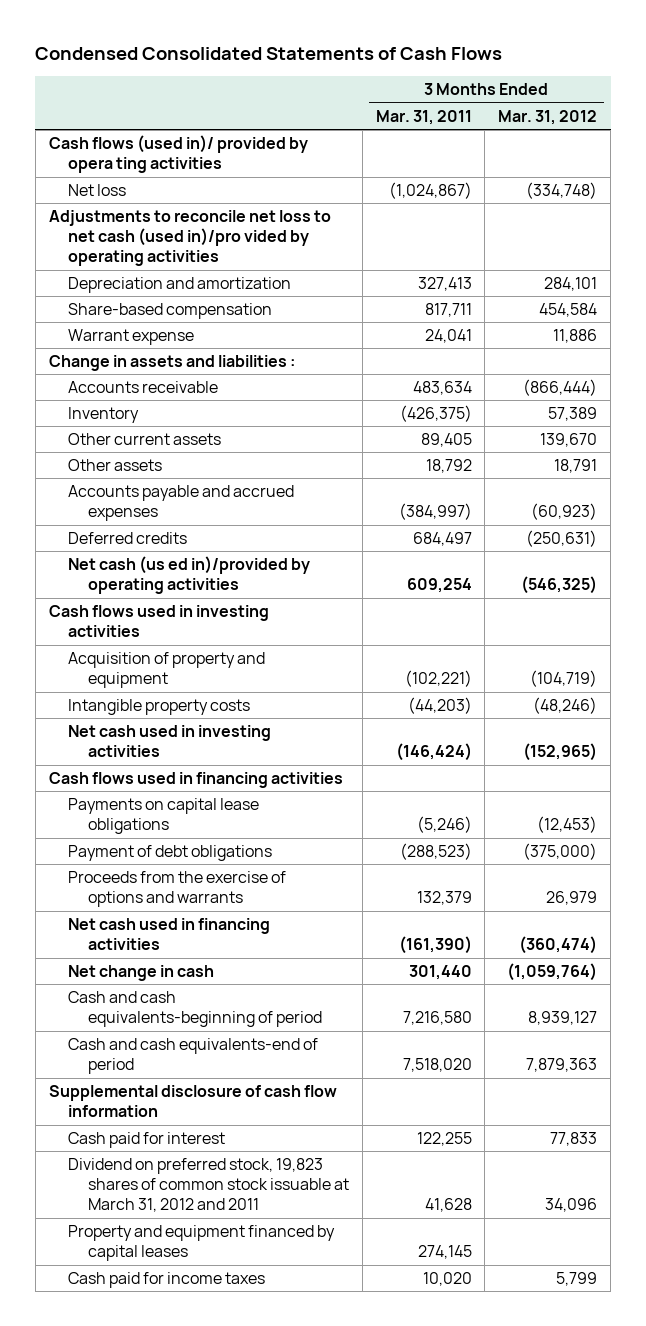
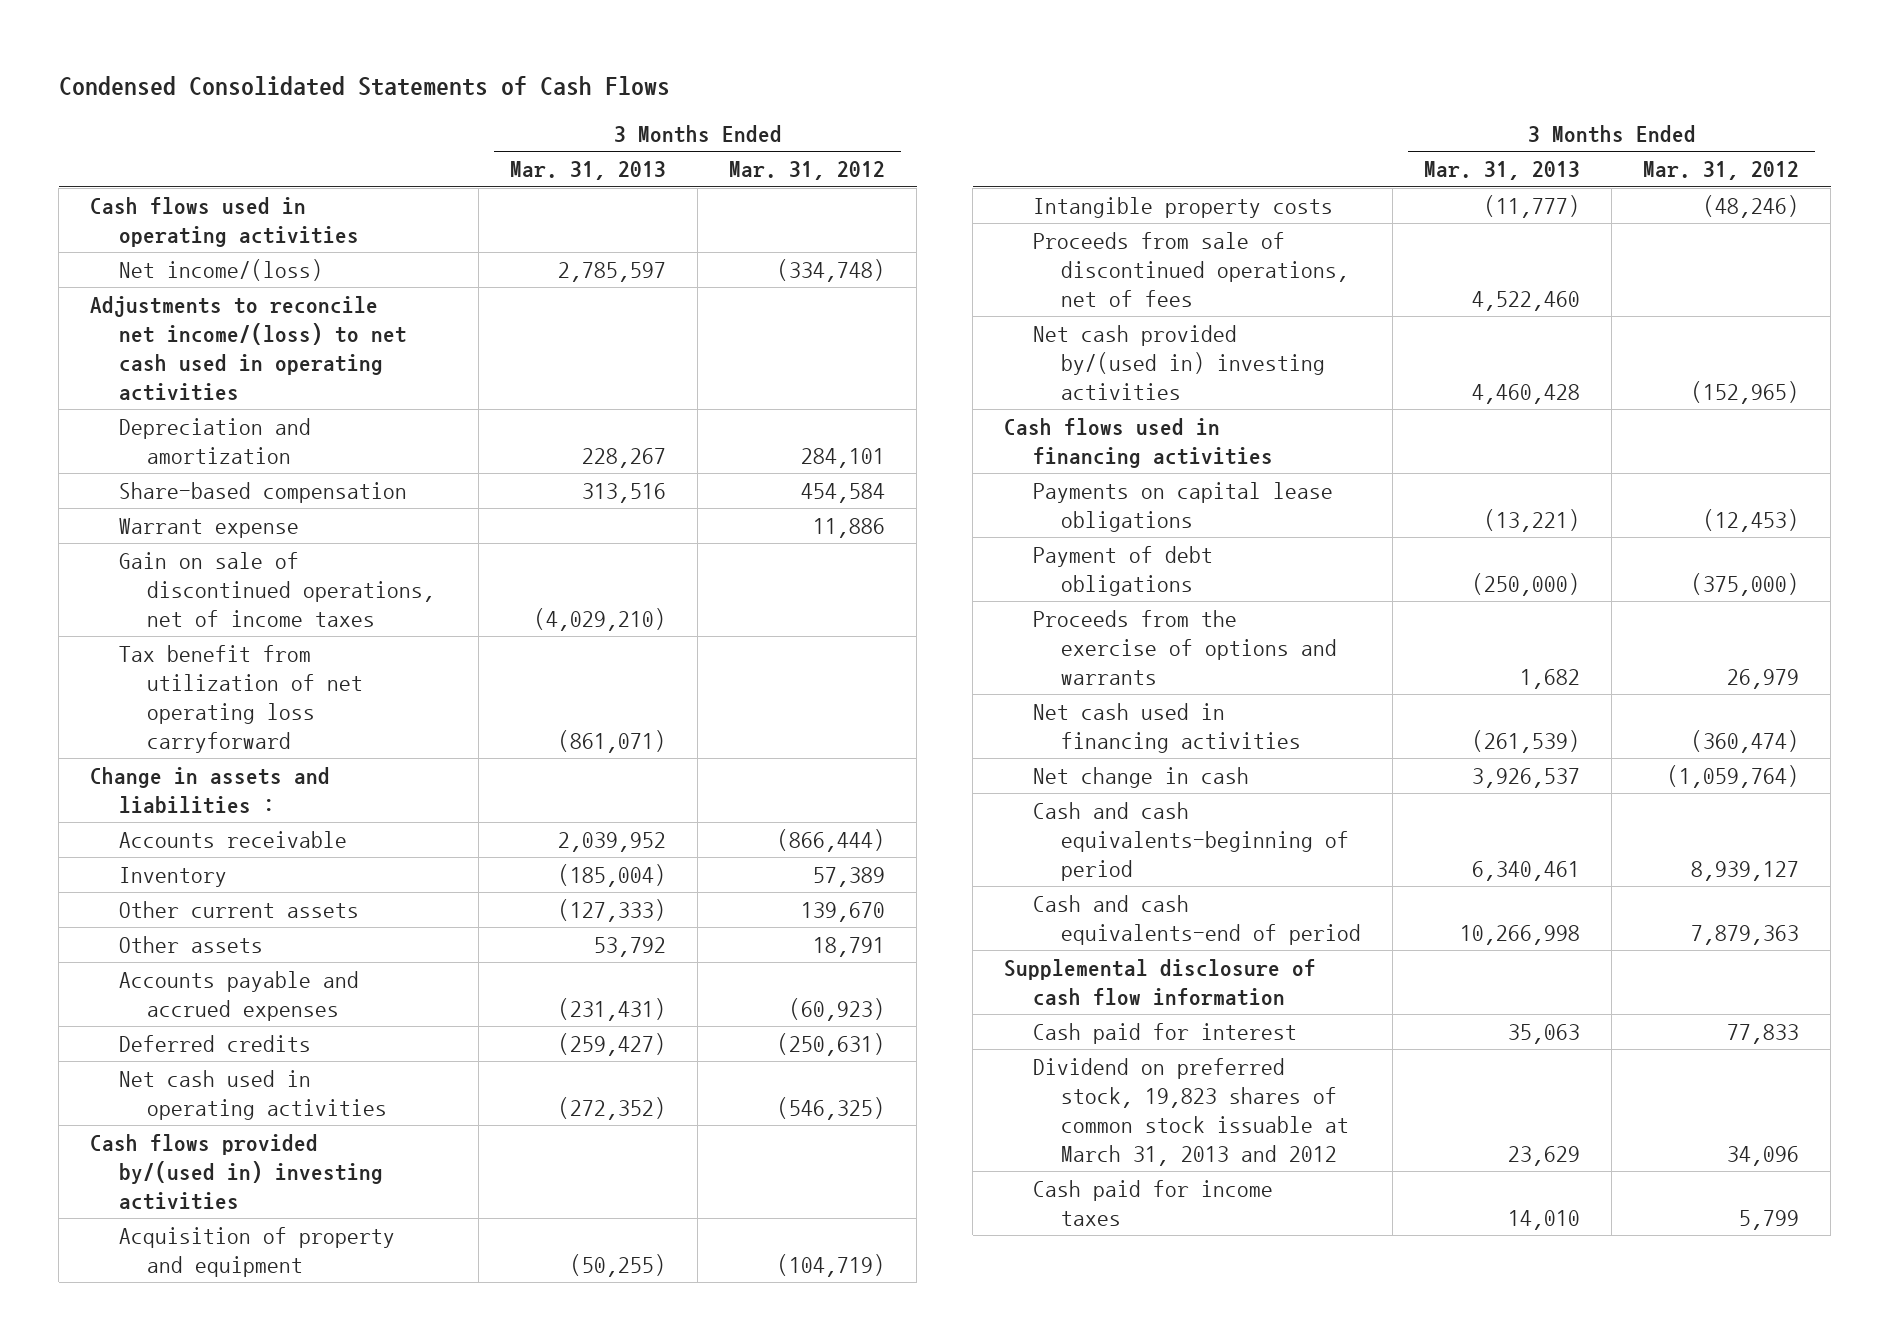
- | 3 Months Ended Mar. 31, 2011 | 3 Months Ended Mar. 31, 2012
+ | 3 Months Ended Mar. 31, 2013 | 3 Months Ended Mar. 31, 2012
- Cash flows (used in)/ provided by opera ting activities
- Net loss | (1,024,867) | (334,748)
- Adjustments to reconcile net loss to net cash (used in)/pro vided by operating activities
+ Cash flows used in operating activities
+ Net income/(loss) | 2,785,597 | (334,748)
+ Adjustments to reconcile net income/(loss) to net cash used in operating activities
+ Gain on sale of discontinued operations, net of income taxes | (4,029,210) |
+ Tax benefit from utilization of net operating loss carryforward | (861,071) |
- Net cash (us ed in)/provided by operating activities | 609,254 | (546,325)
- Cash flows used in investing activities
+ Net cash used in operating activities | (272,352) | (546,325)
+ Cash flows provided by/(used in) investing activities
- Net cash used in investing activities | (146,424) | (152,965)
+ Proceeds from sale of discontinued operations, net of fees | 4,522,460 |
+ Net cash provided by/(used in) investing activities | 4,460,428 | (152,965)
- Dividend on preferred stock, 19,823 shares of common stock issuable at March 31, 2012 and 2011 | 41,628 | 34,096
- Property and equipment financed by capital leases | 274,145 |
+ Dividend on preferred stock, 19,823 shares of common stock issuable at March 31, 2013 and 2012 | 23,629 | 34,096

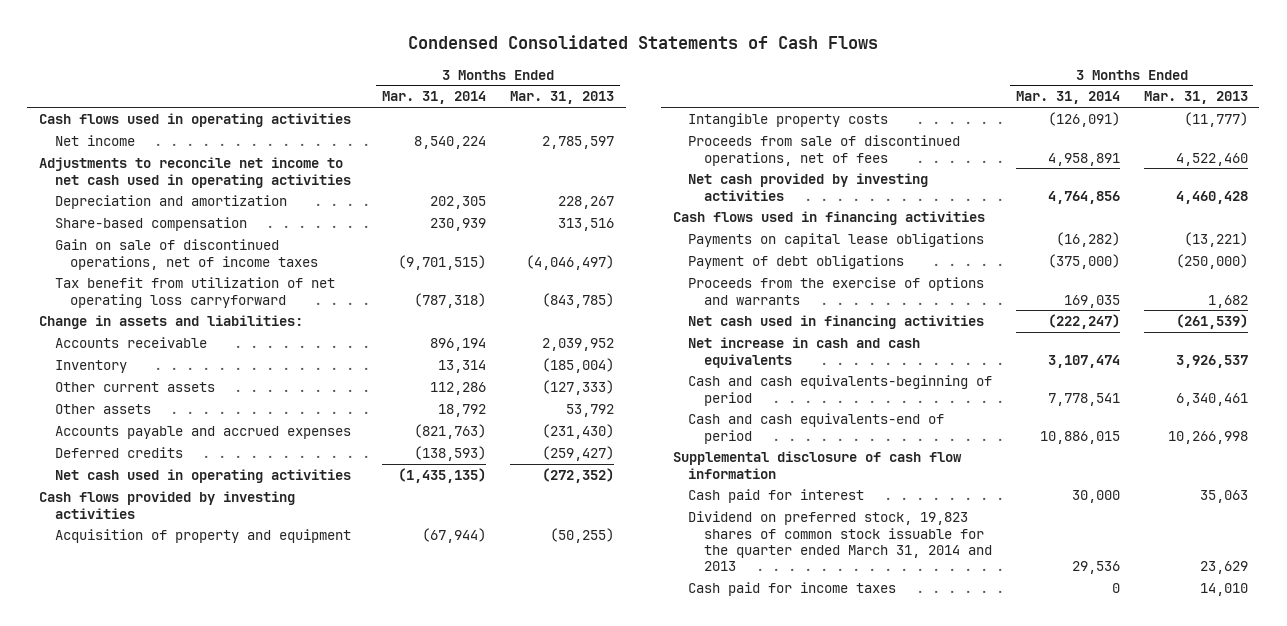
- | 3 Months Ended Mar. 31, 2013 | 3 Months Ended Mar. 31, 2012
+ | 3 Months Ended Mar. 31, 2014 | 3 Months Ended Mar. 31, 2013
- Net income/(loss) | 2,785,597 | (334,748)
- Adjustments to reconcile net income/(loss) to net cash used in operating activities
+ Net income | 8,540,224 | 2,785,597
+ Adjustments to reconcile net income to net cash used in operating activities
- Warrant expense | | 11,886
- Gain on sale of discontinued operations, net of income taxes | (4,029,210) |
- Tax benefit from utilization of net operating loss carryforward | (861,071) |
- Change in assets and liabilities :
+ Gain on sale of discontinued operations, net of income taxes | (9,701,515) | (4,046,497)
+ Tax benefit from utilization of net operating loss carryforward | (787,318) | (843,785)
+ Change in assets and liabilities:
- Accounts payable and accrued expenses | (231,431) | (60,923)
+ Accounts payable and accrued expenses | (821,763) | (231,430)
- Cash flows provided by/(used in) investing activities
+ Cash flows provided by investing activities
- Net cash provided by/(used in) investing activities | 4,460,428 | (152,965)
+ Net cash provided by investing activities | 4,764,856 | 4,460,428
- Net change in cash | 3,926,537 | (1,059,764)
+ Net increase in cash and cash equivalents | 3,107,474 | 3,926,537
- Dividend on preferred stock, 19,823 shares of common stock issuable at March 31, 2013 and 2012 | 23,629 | 34,096
+ Dividend on preferred stock, 19,823 shares of common stock issuable for the quarter ended March 31, 2014 and 2013 | 29,536 | 23,629

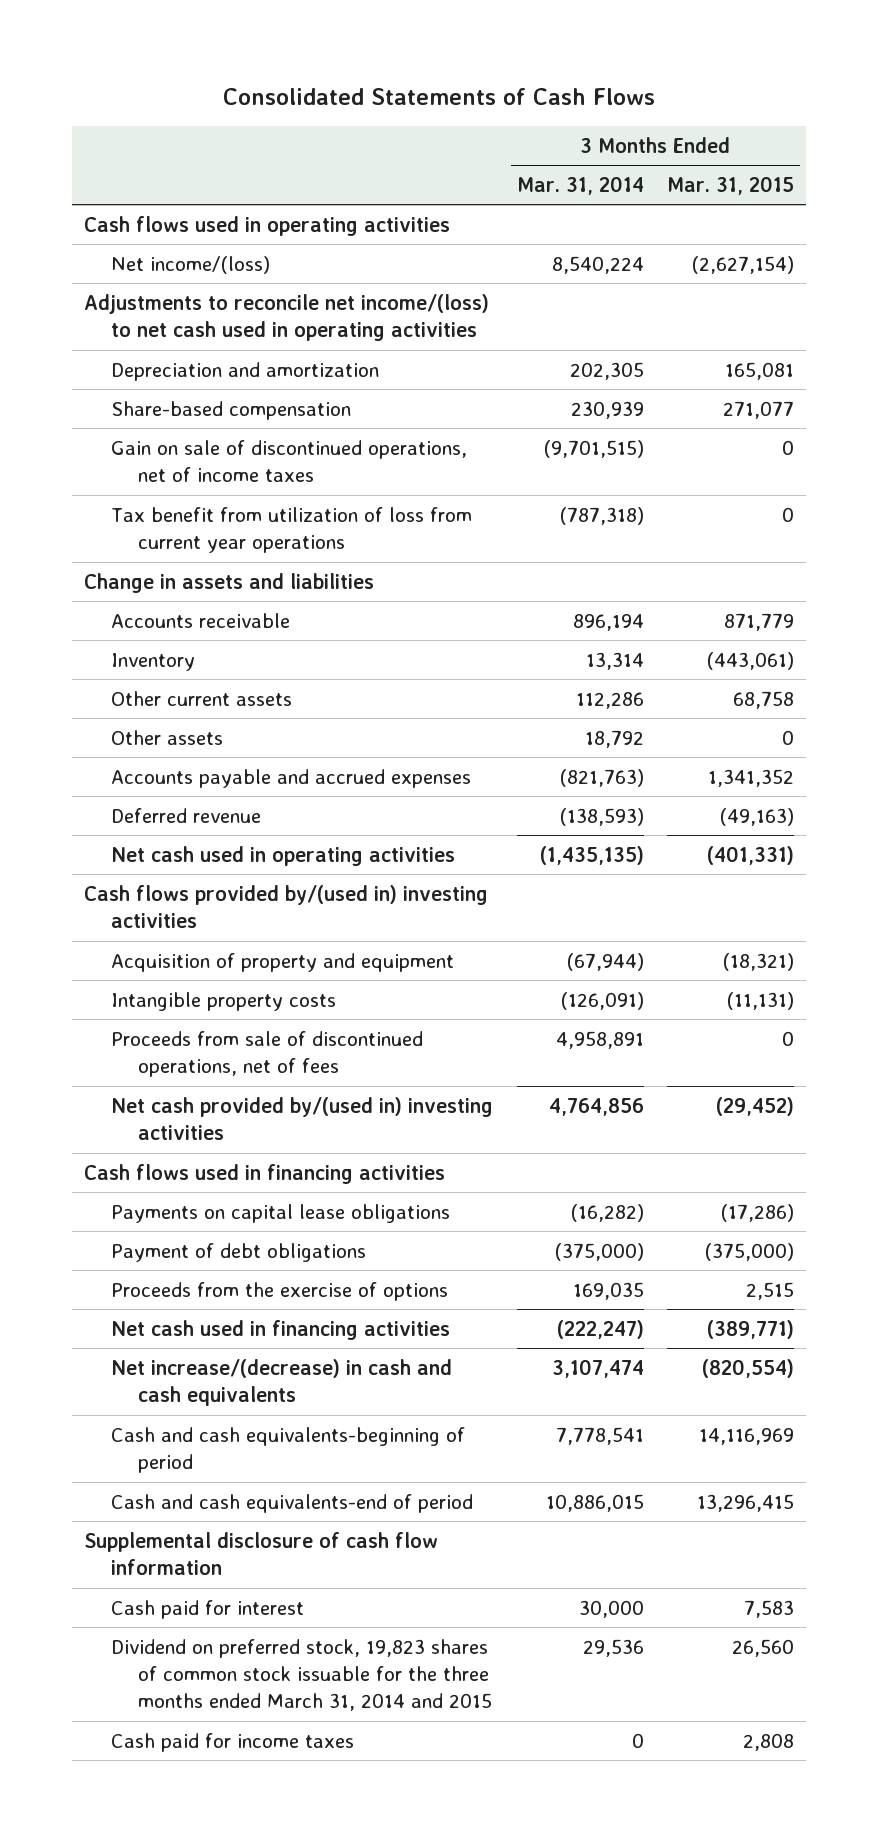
- Condensed Consolidated Statements of Cash Flows
+ Consolidated Statements of Cash Flows
- | 3 Months Ended Mar. 31, 2014 | 3 Months Ended Mar. 31, 2013
+ | 3 Months Ended Mar. 31, 2014 | 3 Months Ended Mar. 31, 2015
- Net income | 8,540,224 | 2,785,597
- Adjustments to reconcile net income to net cash used in operating activities
+ Net income/(loss) | 8,540,224 | (2,627,154)
+ Adjustments to reconcile net income/(loss) to net cash used in operating activities
- Tax benefit from utilization of net operating loss carryforward | (787,318) | (843,785)
- Change in assets and liabilities:
+ Tax benefit from utilization of loss from current year operations | (787,318) | 0
+ Change in assets and liabilities
- Deferred credits | (138,593) | (259,427)
+ Deferred revenue | (138,593) | (49,163)
- Cash flows provided by investing activities
+ Cash flows provided by/(used in) investing activities
- Net cash provided by investing activities | 4,764,856 | 4,460,428
+ Net cash provided by/(used in) investing activities | 4,764,856 | (29,452)
- Proceeds from the exercise of options and warrants | 169,035 | 1,682
+ Proceeds from the exercise of options | 169,035 | 2,515
- Net increase in cash and cash equivalents | 3,107,474 | 3,926,537
+ Net increase/(decrease) in cash and cash equivalents | 3,107,474 | (820,554)
- Dividend on preferred stock, 19,823 shares of common stock issuable for the quarter ended March 31, 2014 and 2013 | 29,536 | 23,629
+ Dividend on preferred stock, 19,823 shares of common stock issuable for the three months ended March 31, 2014 and 2015 | 29,536 | 26,560

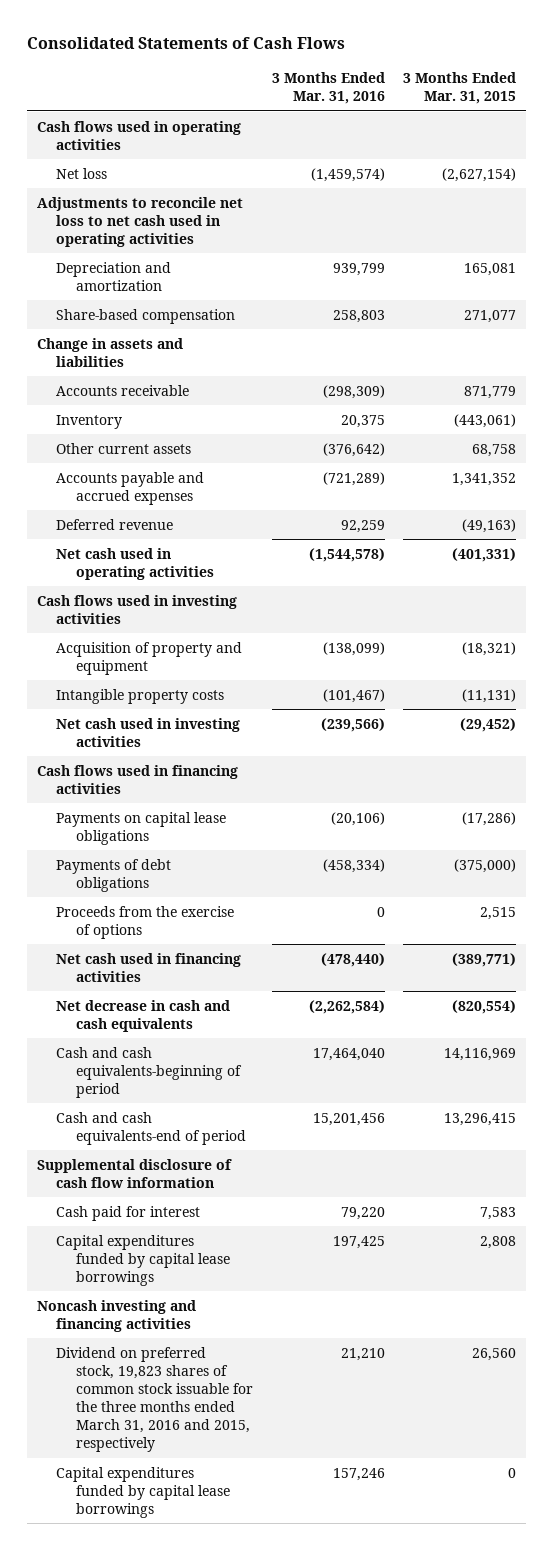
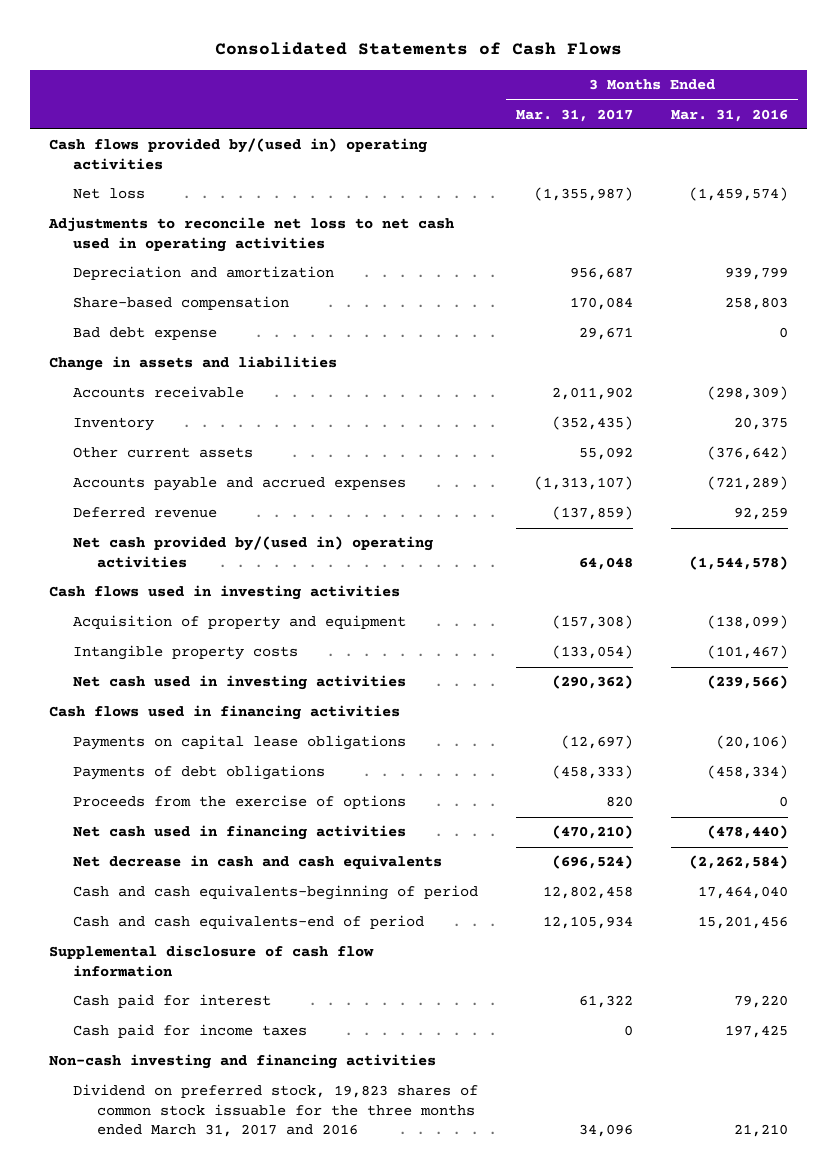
- | 3 Months Ended Mar. 31, 2016 | 3 Months Ended Mar. 31, 2015
+ | 3 Months Ended Mar. 31, 2017 | 3 Months Ended Mar. 31, 2016
- Cash flows used in operating activities
+ Cash flows provided by/(used in) operating activities
+ Bad debt expense | 29,671 | 0
- Net cash used in operating activities | (1,544,578) | (401,331)
+ Net cash provided by/(used in) operating activities | 64,048 | (1,544,578)
- Capital expenditures funded by capital lease borrowings | 197,425 | 2,808
- Noncash investing and financing activities
- Dividend on preferred stock, 19,823 shares of common stock issuable for the three months ended March 31, 2016 and 2015, respectively | 21,210 | 26,560
- Capital expenditures funded by capital lease borrowings | 157,246 | 0
+ Cash paid for income taxes | 0 | 197,425
+ Non-cash investing and financing activities
+ Dividend on preferred stock, 19,823 shares of common stock issuable for the three months ended March 31, 2017 and 2016 | 34,096 | 21,210

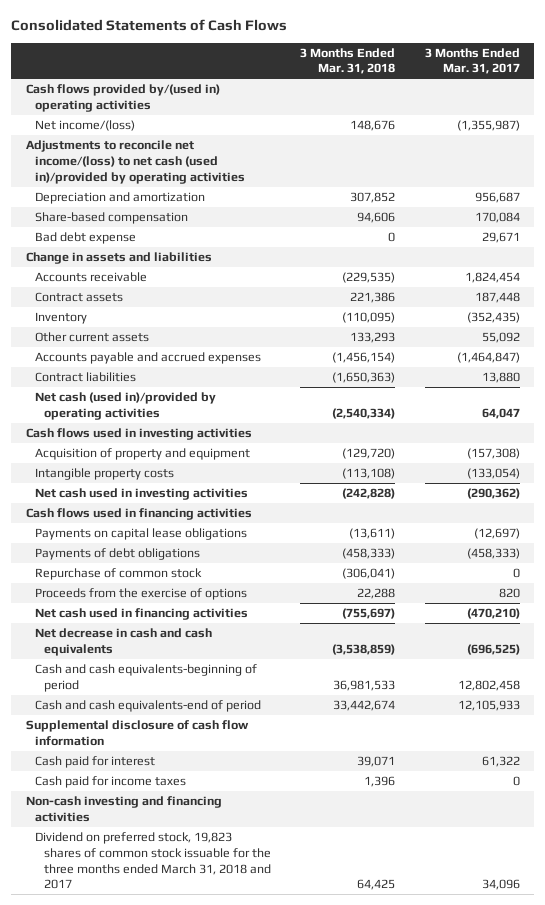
- | 3 Months Ended Mar. 31, 2017 | 3 Months Ended Mar. 31, 2016
+ | 3 Months Ended Mar. 31, 2018 | 3 Months Ended Mar. 31, 2017
- Net loss | (1,355,987) | (1,459,574)
- Adjustments to reconcile net loss to net cash used in operating activities
+ Net income/(loss) | 148,676 | (1,355,987)
+ Adjustments to reconcile net income/(loss) to net cash (used in)/provided by operating activities
- Accounts receivable | 2,011,902 | (298,309)
+ Accounts receivable | (229,535) | 1,824,454
+ Contract assets | 221,386 | 187,448
- Accounts payable and accrued expenses | (1,313,107) | (721,289)
- Deferred revenue | (137,859) | 92,259
- Net cash provided by/(used in) operating activities | 64,048 | (1,544,578)
+ Accounts payable and accrued expenses | (1,456,154) | (1,464,847)
+ Contract liabilities | (1,650,363) | 13,880
+ Net cash (used in)/provided by operating activities | (2,540,334) | 64,047
+ Repurchase of common stock | (306,041) | 0
- Net decrease in cash and cash equivalents | (696,524) | (2,262,584)
+ Net decrease in cash and cash equivalents | (3,538,859) | (696,525)
- Cash and cash equivalents-end of period | 12,105,934 | 15,201,456
+ Cash and cash equivalents-end of period | 33,442,674 | 12,105,933
- Dividend on preferred stock, 19,823 shares of common stock issuable for the three months ended March 31, 2017 and 2016 | 34,096 | 21,210
+ Dividend on preferred stock, 19,823 shares of common stock issuable for the three months ended March 31, 2018 and 2017 | 64,425 | 34,096

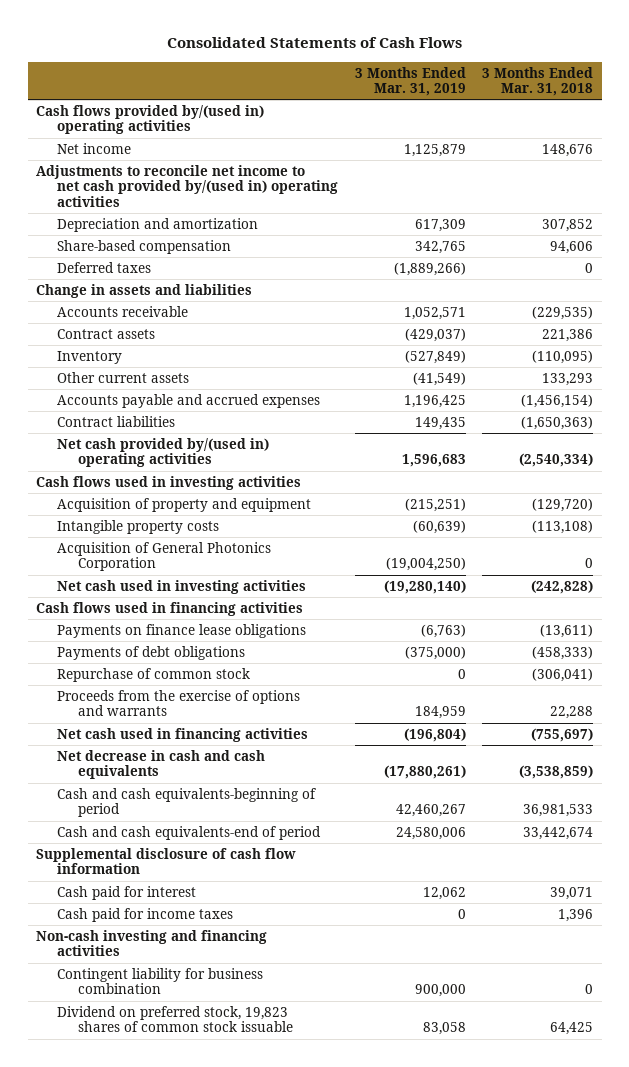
- | 3 Months Ended Mar. 31, 2018 | 3 Months Ended Mar. 31, 2017
+ | 3 Months Ended Mar. 31, 2019 | 3 Months Ended Mar. 31, 2018
- Net income/(loss) | 148,676 | (1,355,987)
- Adjustments to reconcile net income/(loss) to net cash (used in)/provided by operating activities
+ Net income | 1,125,879 | 148,676
+ Adjustments to reconcile net income to net cash provided by/(used in) operating activities
- Bad debt expense | 0 | 29,671
+ Deferred taxes | (1,889,266) | 0
- Net cash (used in)/provided by operating activities | (2,540,334) | 64,047
+ Net cash provided by/(used in) operating activities | 1,596,683 | (2,540,334)
+ Acquisition of General Photonics Corporation | (19,004,250) | 0
- Payments on capital lease obligations | (13,611) | (12,697)
+ Payments on finance lease obligations | (6,763) | (13,611)
- Proceeds from the exercise of options | 22,288 | 820
+ Proceeds from the exercise of options and warrants | 184,959 | 22,288
- Dividend on preferred stock, 19,823 shares of common stock issuable for the three months ended March 31, 2018 and 2017 | 64,425 | 34,096
+ Contingent liability for business combination | 900,000 | 0
+ Dividend on preferred stock, 19,823 shares of common stock issuable | 83,058 | 64,425

